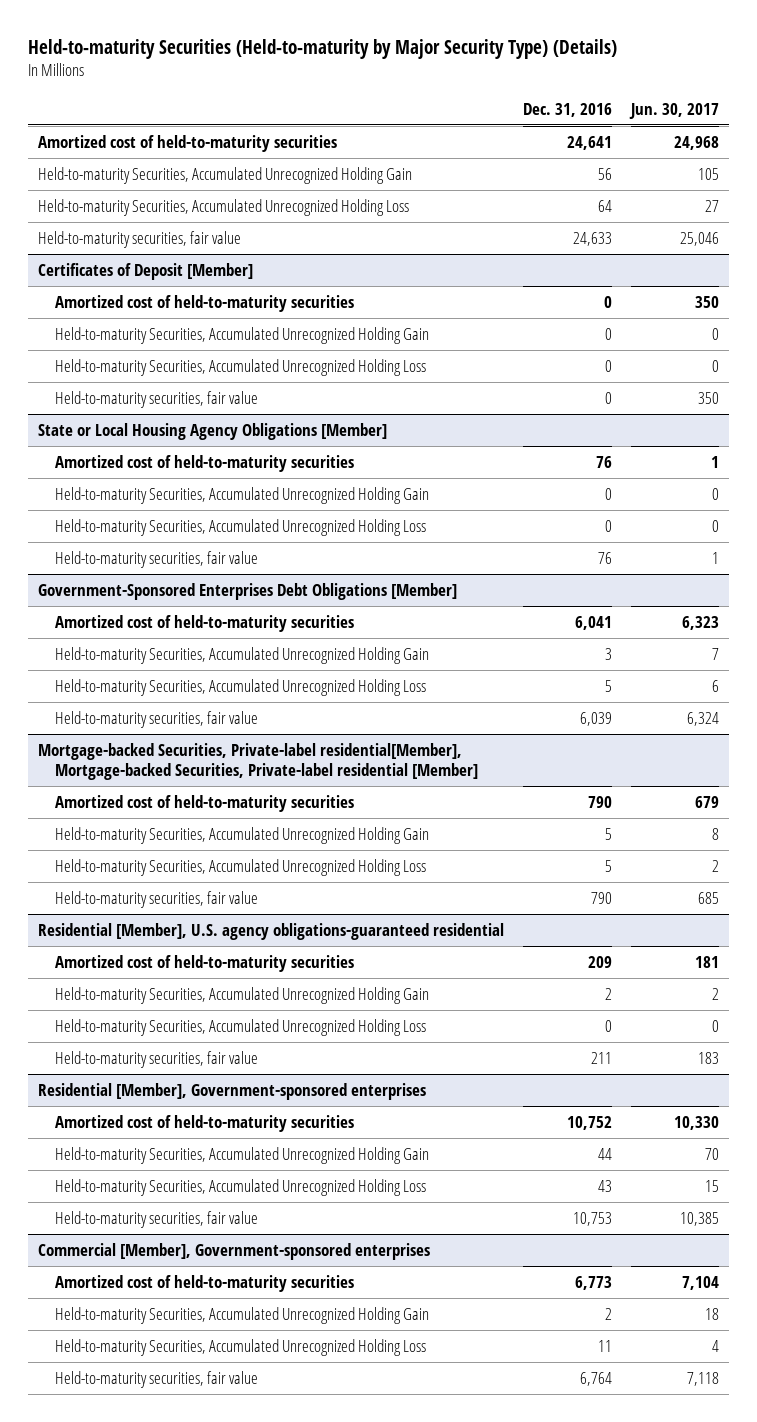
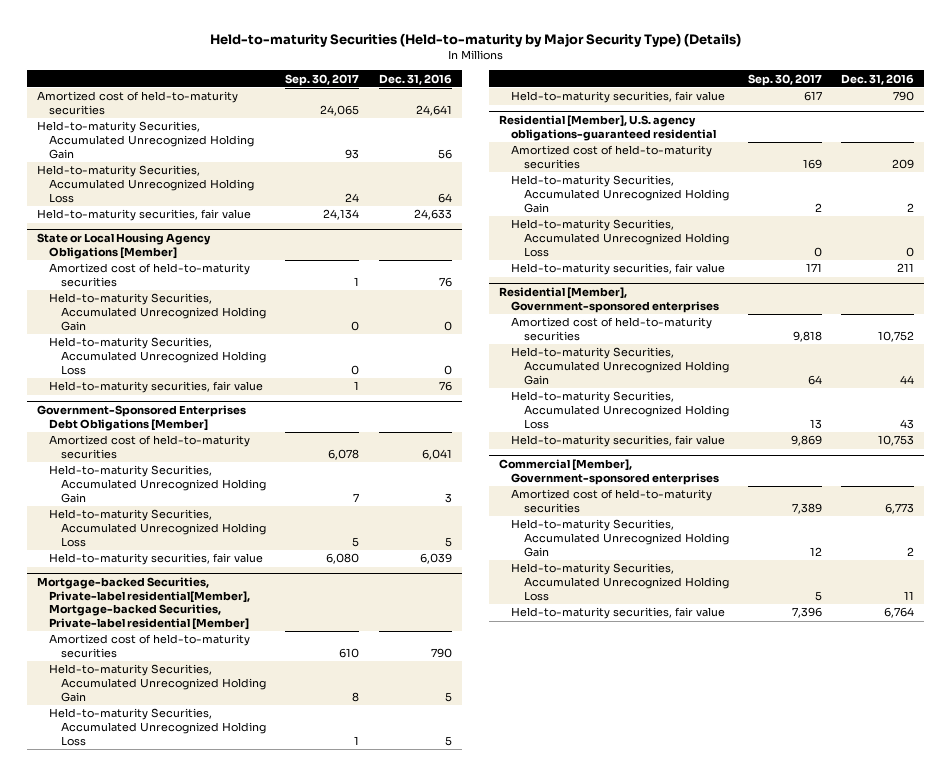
- | Dec. 31, 2016 | Jun. 30, 2017
+ | Sep. 30, 2017 | Dec. 31, 2016
- Certificates of Deposit [Member]
- Amortized cost of held-to-maturity securities | 0 | 350
- Held-to-maturity Securities, Accumulated Unrecognized Holding Gain | 0 | 0
- Held-to-maturity Securities, Accumulated Unrecognized Holding Loss | 0 | 0
- Held-to-maturity securities, fair value | 0 | 350

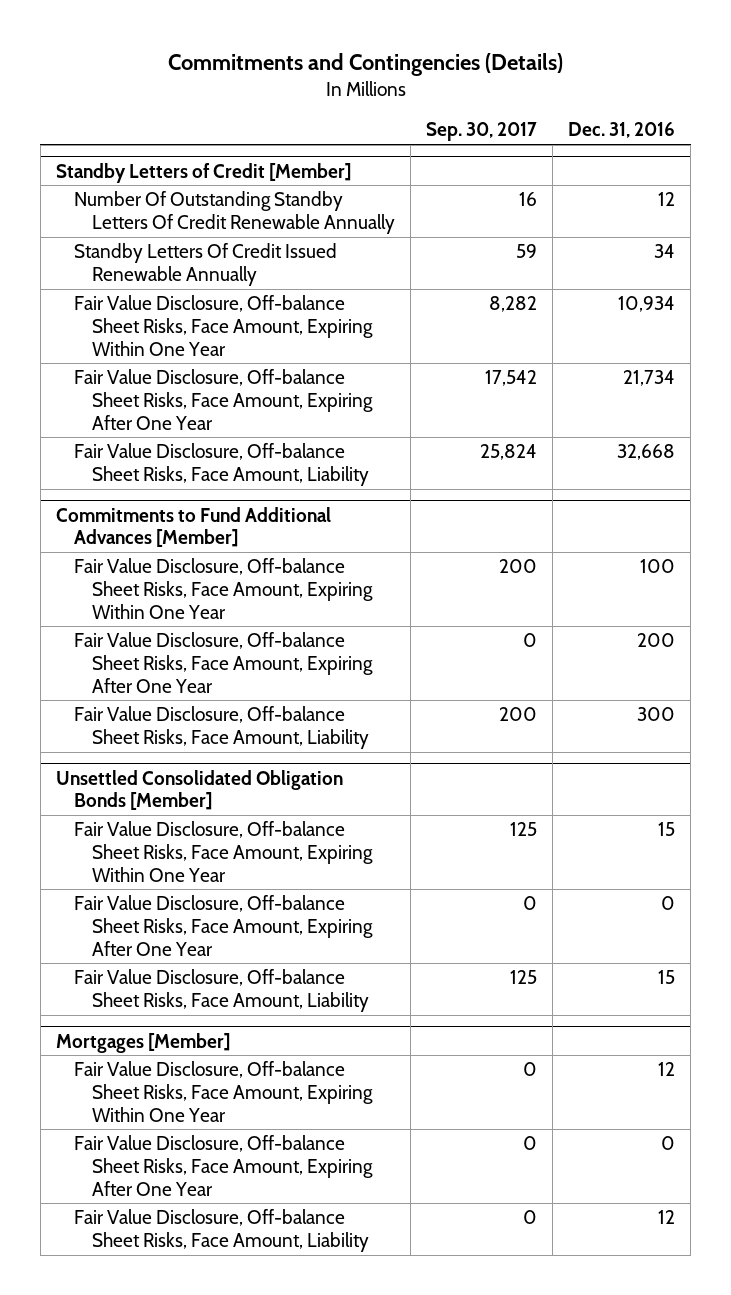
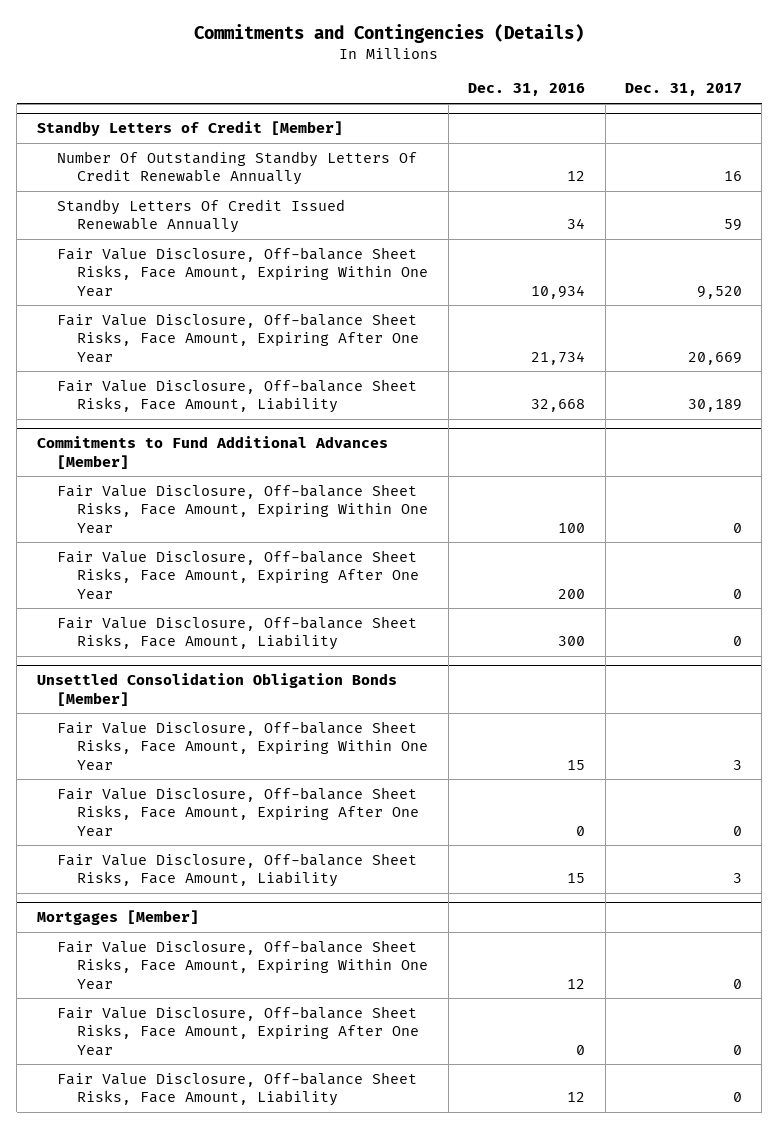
- | Sep. 30, 2017 | Dec. 31, 2016
+ | Dec. 31, 2016 | Dec. 31, 2017
- Unsettled Consolidated Obligation Bonds [Member]
+ Unsettled Consolidation Obligation Bonds [Member]

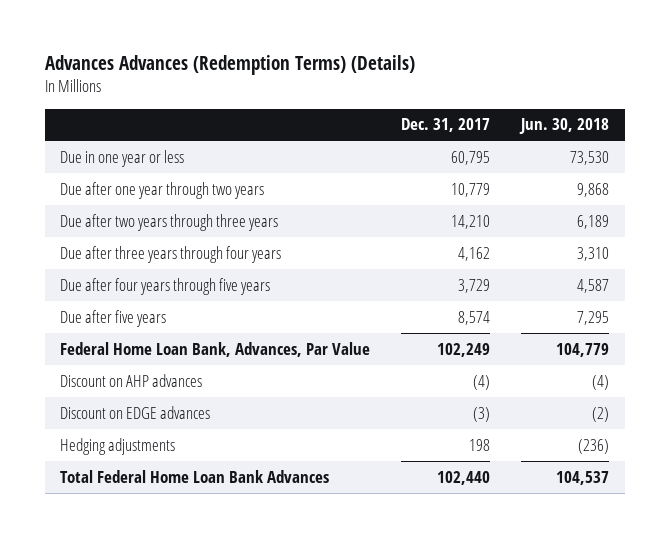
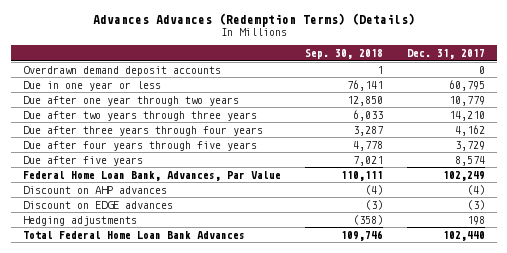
- | Dec. 31, 2017 | Jun. 30, 2018
+ | Sep. 30, 2018 | Dec. 31, 2017
+ Overdrawn demand deposit accounts | 1 | 0

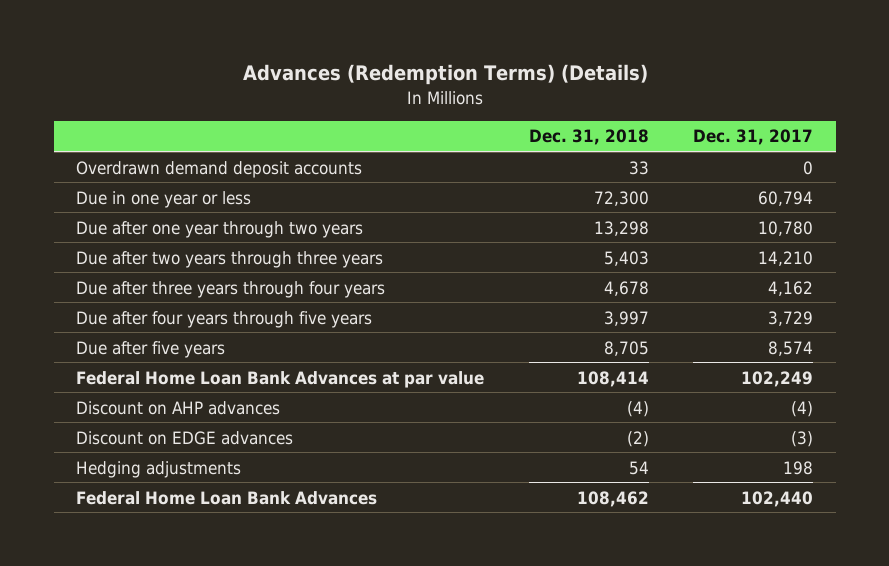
- Advances Advances (Redemption Terms) (Details)
+ Advances (Redemption Terms) (Details)
- | Sep. 30, 2018 | Dec. 31, 2017
+ | Dec. 31, 2018 | Dec. 31, 2017
- Due in one year or less | 76,141 | 60,795
- Due after one year through two years | 12,850 | 10,779
+ Due in one year or less | 72,300 | 60,794
+ Due after one year through two years | 13,298 | 10,780
- Federal Home Loan Bank, Advances, Par Value | 110,111 | 102,249
+ Federal Home Loan Bank Advances at par value | 108,414 | 102,249
- Total Federal Home Loan Bank Advances | 109,746 | 102,440
+ Federal Home Loan Bank Advances | 108,462 | 102,440

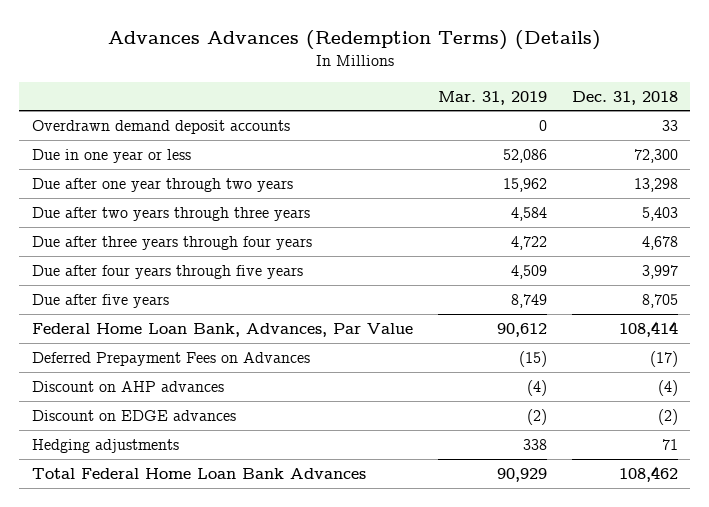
- Advances (Redemption Terms) (Details)
+ Advances Advances (Redemption Terms) (Details)
- | Dec. 31, 2018 | Dec. 31, 2017
+ | Mar. 31, 2019 | Dec. 31, 2018
- Federal Home Loan Bank Advances at par value | 108,414 | 102,249
+ Federal Home Loan Bank, Advances, Par Value | 90,612 | 108,414
+ Deferred Prepayment Fees on Advances | (15) | (17)
- Hedging adjustments | 54 | 198
- Federal Home Loan Bank Advances | 108,462 | 102,440
+ Hedging adjustments | 338 | 71
+ Total Federal Home Loan Bank Advances | 90,929 | 108,462

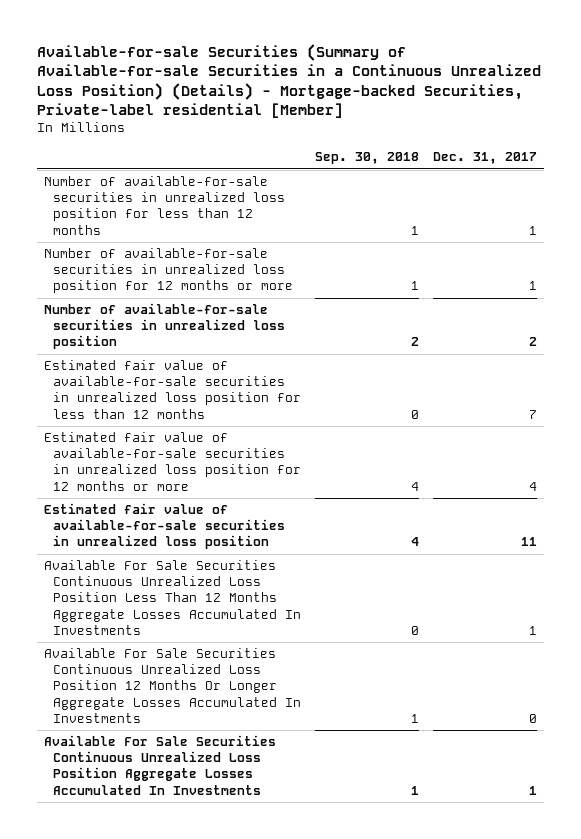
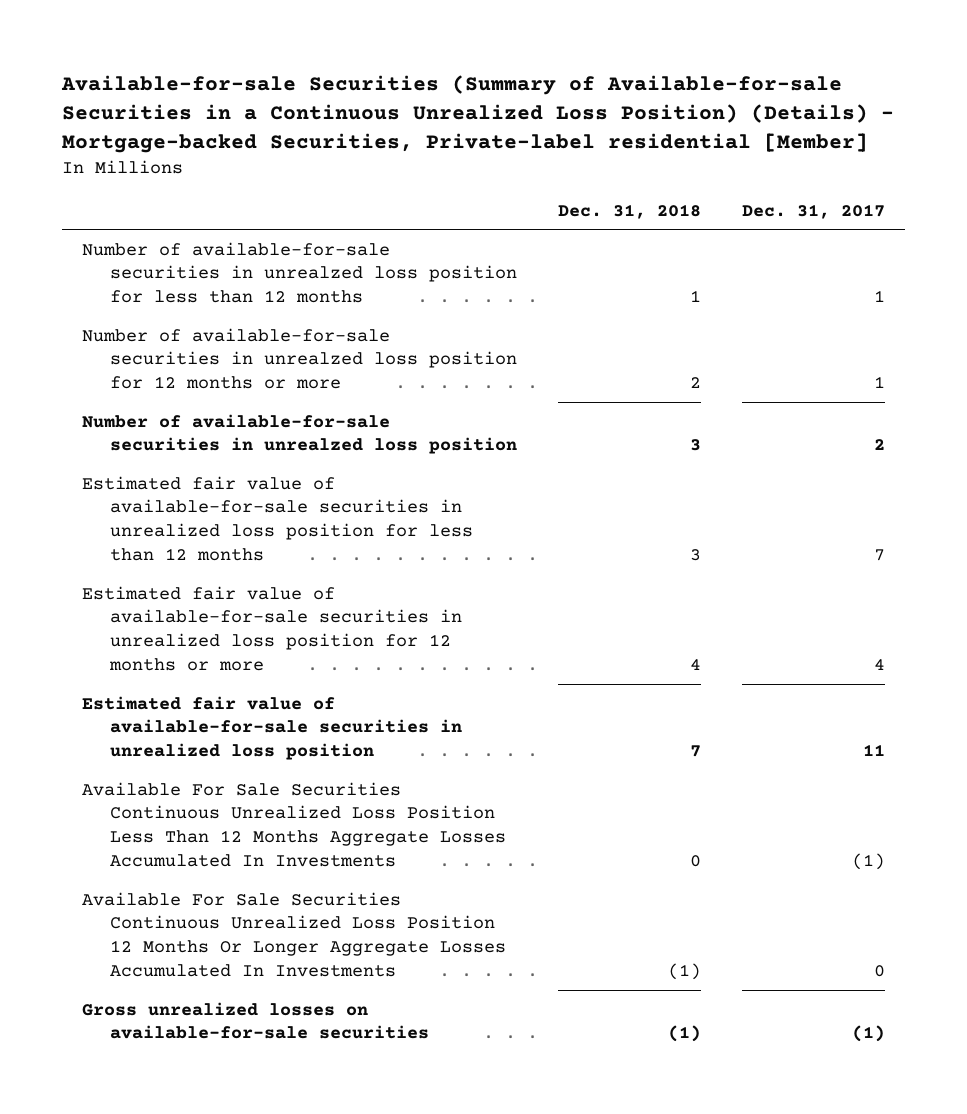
- | Sep. 30, 2018 | Dec. 31, 2017
+ | Dec. 31, 2018 | Dec. 31, 2017
- Number of available-for-sale securities in unrealized loss position for less than 12 months | 1 | 1
- Number of available-for-sale securities in unrealized loss position for 12 months or more | 1 | 1
- Number of available-for-sale securities in unrealized loss position | 2 | 2
+ Number of available-for-sale securities in unrealzed loss position for less than 12 months | 1 | 1
+ Number of available-for-sale securities in unrealzed loss position for 12 months or more | 2 | 1
+ Number of available-for-sale securities in unrealzed loss position | 3 | 2
- Available For Sale Securities Continuous Unrealized Loss Position Less Than 12 Months Aggregate Losses Accumulated In Investments | 0 | 1
+ Available For Sale Securities Continuous Unrealized Loss Position Less Than 12 Months Aggregate Losses Accumulated In Investments | 0 | (1)
- Available For Sale Securities Continuous Unrealized Loss Position Aggregate Losses Accumulated In Investments | 1 | 1
+ Gross unrealized losses on available-for-sale securities | (1) | (1)

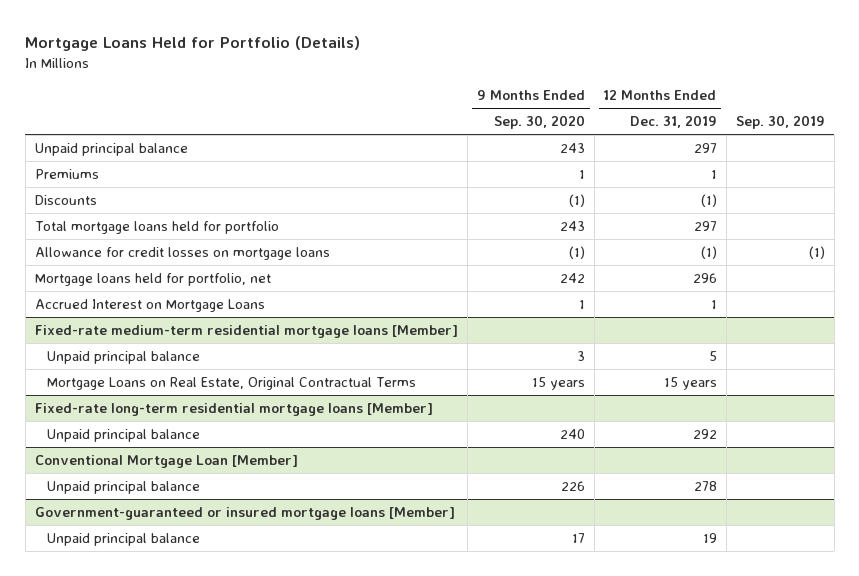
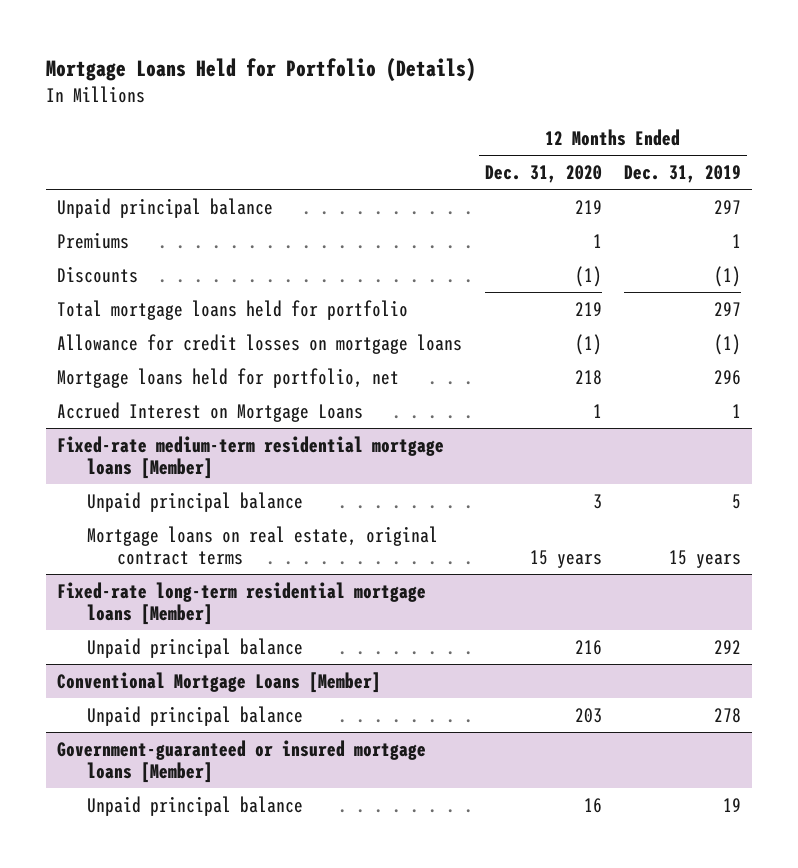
- | 9 Months Ended Sep. 30, 2020 | 12 Months Ended Dec. 31, 2019 | Sep. 30, 2019
+ | 12 Months Ended Dec. 31, 2020 | 12 Months Ended Dec. 31, 2019
@ Fixed-rate medium-term residential mortgage loans [Member]
- Mortgage Loans on Real Estate, Original Contractual Terms | 15 years | 15 years |
+ Mortgage loans on real estate, original contract terms | 15 years | 15 years
- Conventional Mortgage Loan [Member]
+ Conventional Mortgage Loans [Member]

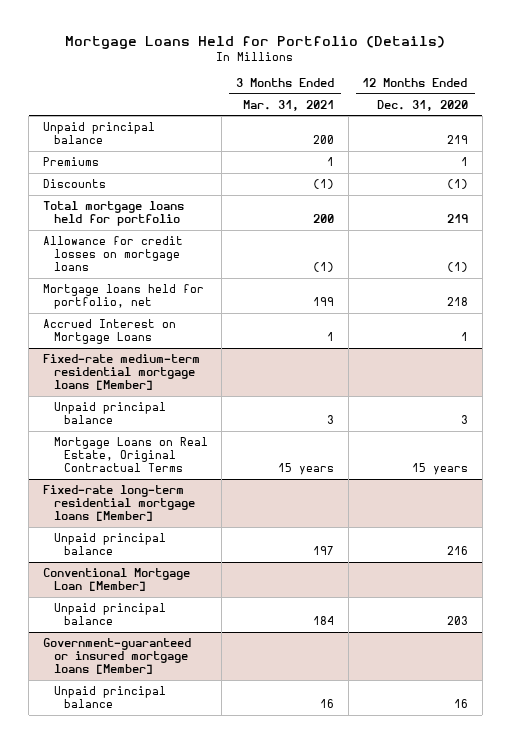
- | 12 Months Ended Dec. 31, 2020 | 12 Months Ended Dec. 31, 2019
+ | 3 Months Ended Mar. 31, 2021 | 12 Months Ended Dec. 31, 2020
@ Fixed-rate medium-term residential mortgage loans [Member]
- Mortgage loans on real estate, original contract terms | 15 years | 15 years
+ Mortgage Loans on Real Estate, Original Contractual Terms | 15 years | 15 years
- Conventional Mortgage Loans [Member]
+ Conventional Mortgage Loan [Member]

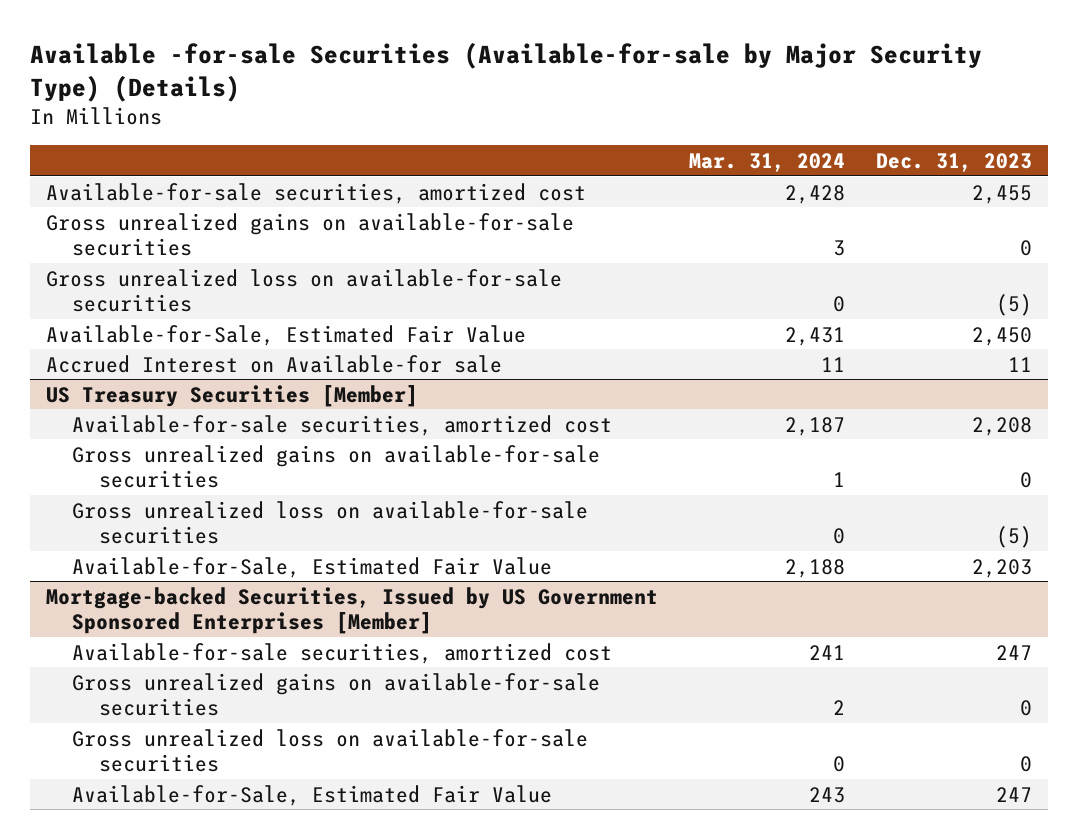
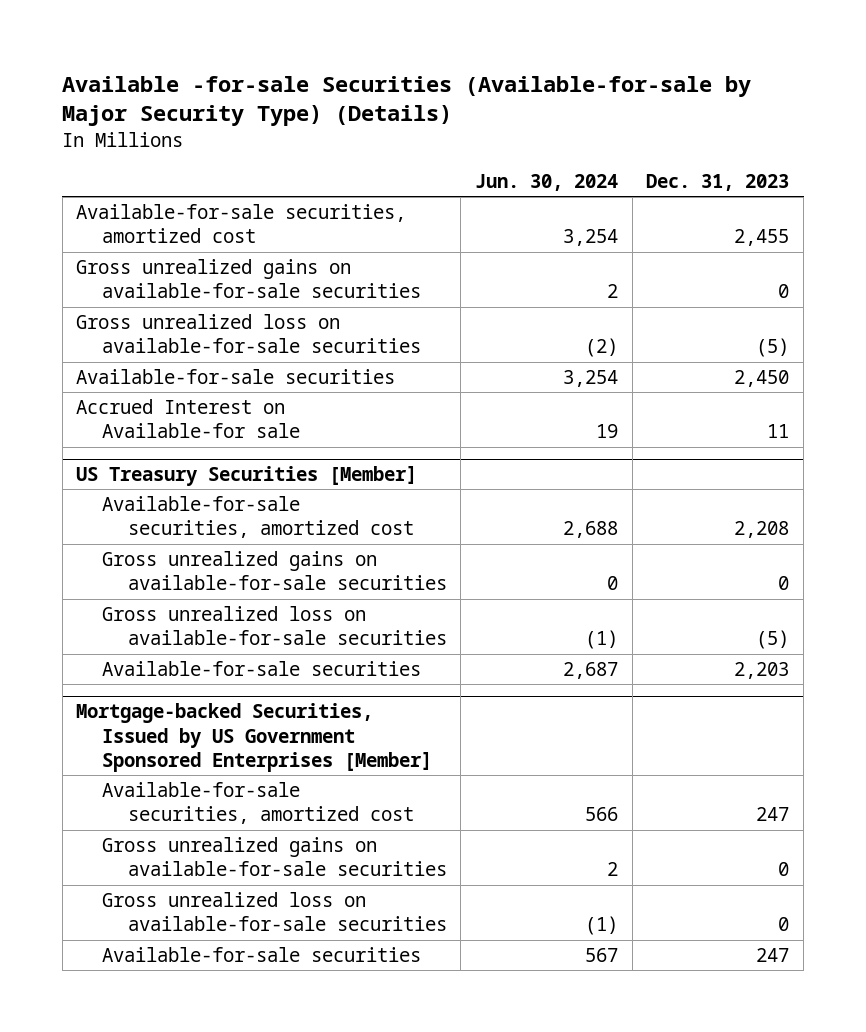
- | Mar. 31, 2024 | Dec. 31, 2023
+ | Jun. 30, 2024 | Dec. 31, 2023
- Available-for-Sale, Estimated Fair Value | 2,431 | 2,450
+ Available-for-sale securities | 3,254 | 2,450
@ US Treasury Securities [Member]
- Available-for-Sale, Estimated Fair Value | 2,188 | 2,203
+ Available-for-sale securities | 2,687 | 2,203
@ Mortgage-backed Securities, Issued by US Government Sponsored Enterprises [Member]
- Available-for-Sale, Estimated Fair Value | 243 | 247
+ Available-for-sale securities | 567 | 247

